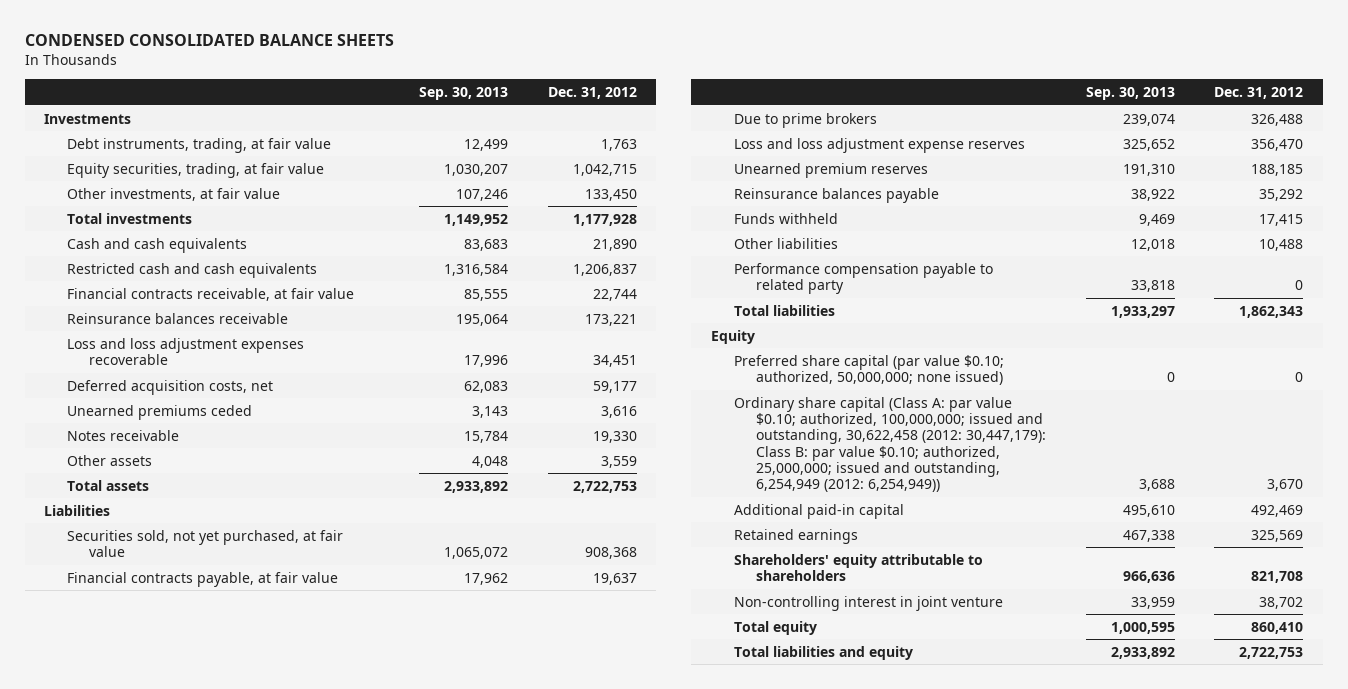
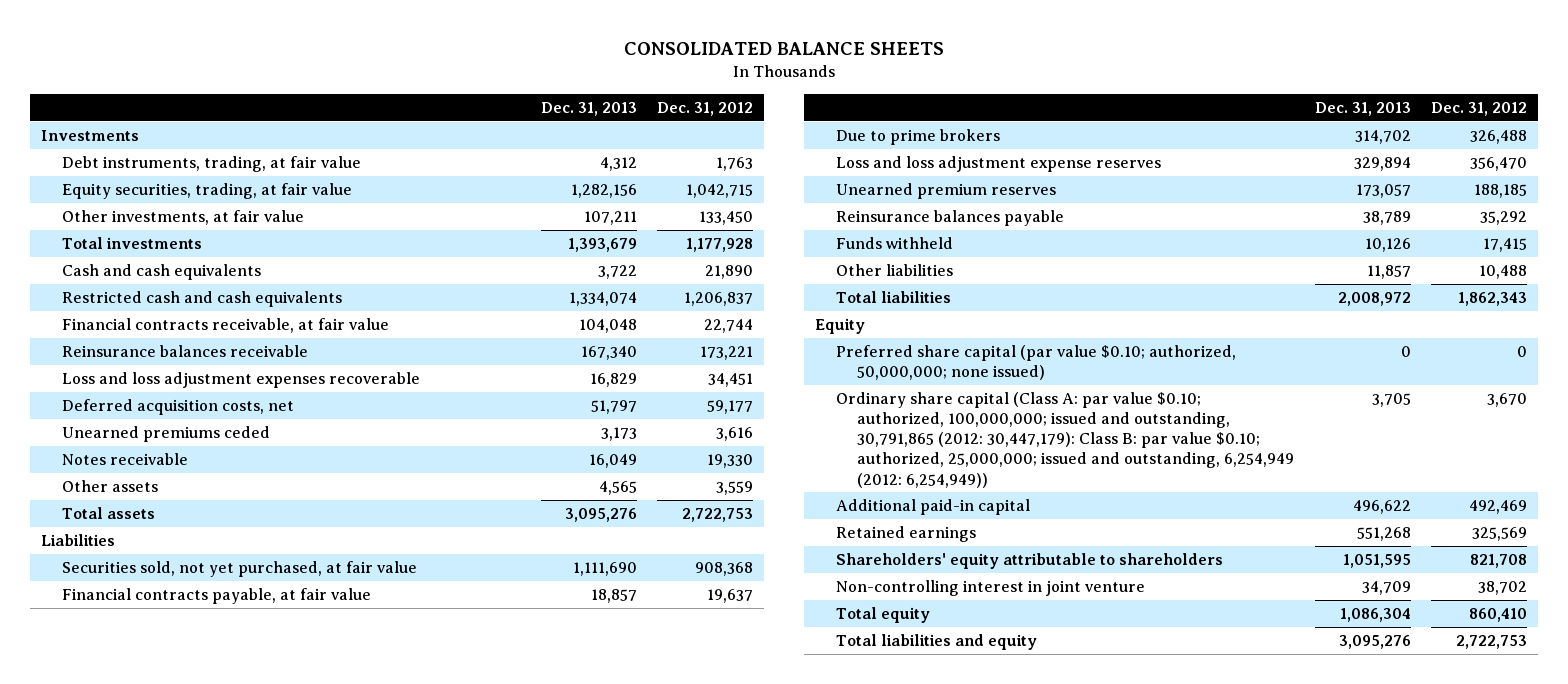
- CONDENSED CONSOLIDATED BALANCE SHEETS
+ CONSOLIDATED BALANCE SHEETS
- | Sep. 30, 2013 | Dec. 31, 2012
+ | Dec. 31, 2013 | Dec. 31, 2012
- Performance compensation payable to related party | 33,818 | 0
- Ordinary share capital (Class A: par value $0.10; authorized, 100,000,000; issued and outstanding, 30,622,458 (2012: 30,447,179): Class B: par value $0.10; authorized, 25,000,000; issued and outstanding, 6,254,949 (2012: 6,254,949)) | 3,688 | 3,670
+ Ordinary share capital (Class A: par value $0.10; authorized, 100,000,000; issued and outstanding, 30,791,865 (2012: 30,447,179): Class B: par value $0.10; authorized, 25,000,000; issued and outstanding, 6,254,949 (2012: 6,254,949)) | 3,705 | 3,670

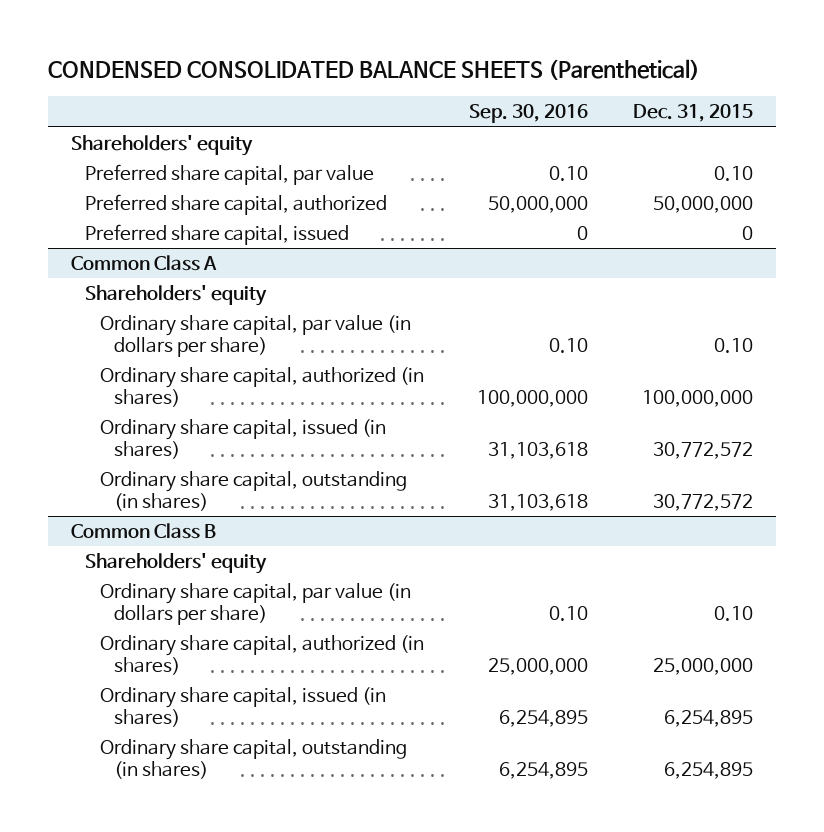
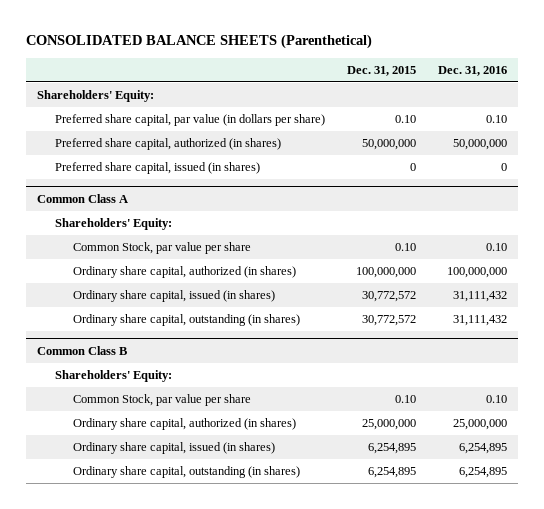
- CONDENSED CONSOLIDATED BALANCE SHEETS (Parenthetical)
+ CONSOLIDATED BALANCE SHEETS (Parenthetical)
- | Sep. 30, 2016 | Dec. 31, 2015
+ | Dec. 31, 2015 | Dec. 31, 2016
- Shareholders' equity
- Preferred share capital, par value | 0.10 | 0.10
- Preferred share capital, authorized | 50,000,000 | 50,000,000
- Preferred share capital, issued | 0 | 0
+ Shareholders' Equity:
+ Preferred share capital, par value (in dollars per share) | 0.10 | 0.10
+ Preferred share capital, authorized (in shares) | 50,000,000 | 50,000,000
+ Preferred share capital, issued (in shares) | 0 | 0
@ Common Class A
- Shareholders' equity
- Ordinary share capital, par value (in dollars per share) | 0.10 | 0.10
+ Shareholders' Equity:
+ Common Stock, par value per share | 0.10 | 0.10
@ Common Class B
- Shareholders' equity
- Ordinary share capital, par value (in dollars per share) | 0.10 | 0.10
+ Shareholders' Equity:
+ Common Stock, par value per share | 0.10 | 0.10

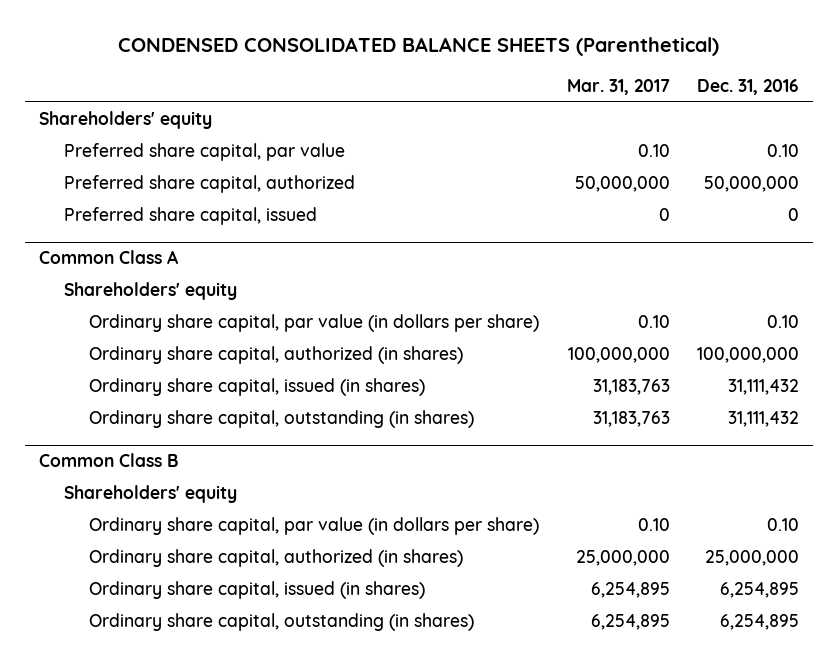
- CONSOLIDATED BALANCE SHEETS (Parenthetical)
+ CONDENSED CONSOLIDATED BALANCE SHEETS (Parenthetical)
- | Dec. 31, 2015 | Dec. 31, 2016
+ | Mar. 31, 2017 | Dec. 31, 2016
- Shareholders' Equity:
- Preferred share capital, par value (in dollars per share) | 0.10 | 0.10
- Preferred share capital, authorized (in shares) | 50,000,000 | 50,000,000
- Preferred share capital, issued (in shares) | 0 | 0
+ Shareholders' equity
+ Preferred share capital, par value | 0.10 | 0.10
+ Preferred share capital, authorized | 50,000,000 | 50,000,000
+ Preferred share capital, issued | 0 | 0
@ Common Class A
- Shareholders' Equity:
- Common Stock, par value per share | 0.10 | 0.10
+ Shareholders' equity
+ Ordinary share capital, par value (in dollars per share) | 0.10 | 0.10
@ Common Class B
- Shareholders' Equity:
- Common Stock, par value per share | 0.10 | 0.10
+ Shareholders' equity
+ Ordinary share capital, par value (in dollars per share) | 0.10 | 0.10

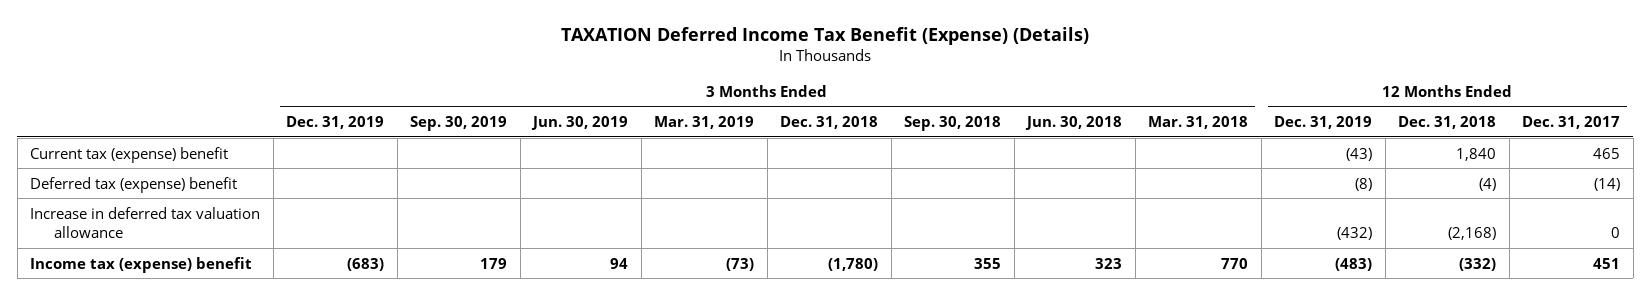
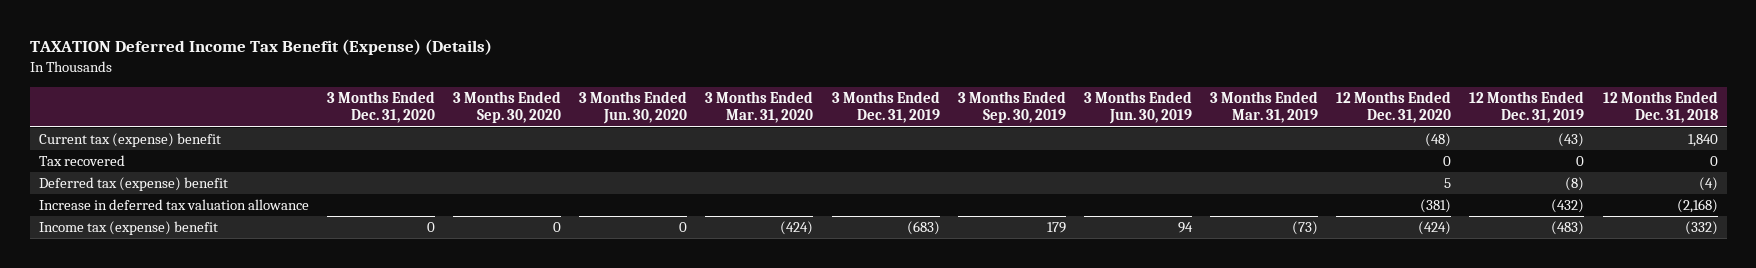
- | 3 Months Ended Dec. 31, 2019 | 3 Months Ended Sep. 30, 2019 | 3 Months Ended Jun. 30, 2019 | 3 Months Ended Mar. 31, 2019 | 3 Months Ended Dec. 31, 2018 | 3 Months Ended Sep. 30, 2018 | 3 Months Ended Jun. 30, 2018 | 3 Months Ended Mar. 31, 2018 | 12 Months Ended Dec. 31, 2019 | 12 Months Ended Dec. 31, 2018 | 12 Months Ended Dec. 31, 2017
+ | 3 Months Ended Dec. 31, 2020 | 3 Months Ended Sep. 30, 2020 | 3 Months Ended Jun. 30, 2020 | 3 Months Ended Mar. 31, 2020 | 3 Months Ended Dec. 31, 2019 | 3 Months Ended Sep. 30, 2019 | 3 Months Ended Jun. 30, 2019 | 3 Months Ended Mar. 31, 2019 | 12 Months Ended Dec. 31, 2020 | 12 Months Ended Dec. 31, 2019 | 12 Months Ended Dec. 31, 2018
+ Tax recovered | | | | | | | | | 0 | 0 | 0

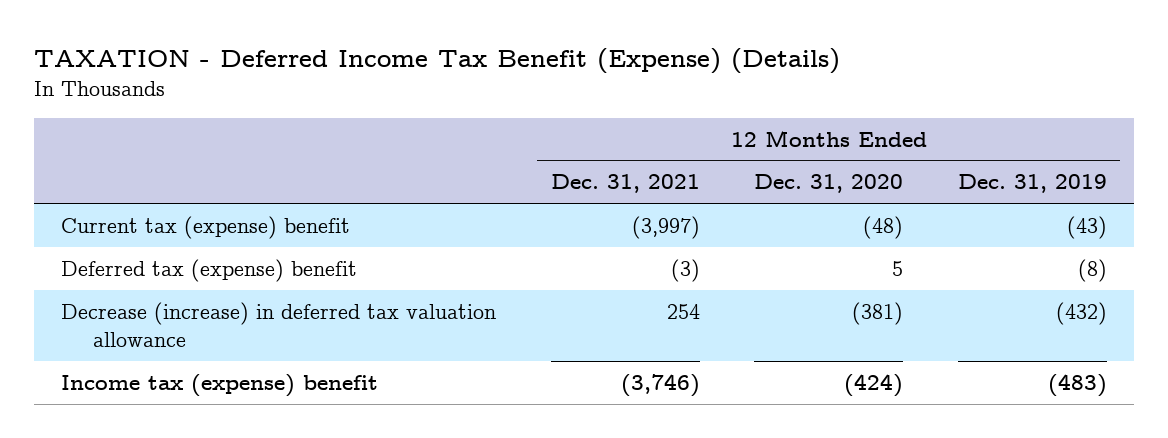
- TAXATION Deferred Income Tax Benefit (Expense) (Details)
+ TAXATION - Deferred Income Tax Benefit (Expense) (Details)
- | 3 Months Ended Dec. 31, 2020 | 3 Months Ended Sep. 30, 2020 | 3 Months Ended Jun. 30, 2020 | 3 Months Ended Mar. 31, 2020 | 3 Months Ended Dec. 31, 2019 | 3 Months Ended Sep. 30, 2019 | 3 Months Ended Jun. 30, 2019 | 3 Months Ended Mar. 31, 2019 | 12 Months Ended Dec. 31, 2020 | 12 Months Ended Dec. 31, 2019 | 12 Months Ended Dec. 31, 2018
+ | 12 Months Ended Dec. 31, 2021 | 12 Months Ended Dec. 31, 2020 | 12 Months Ended Dec. 31, 2019
- Tax recovered | | | | | | | | | 0 | 0 | 0
- Increase in deferred tax valuation allowance | | | | | | | | | (381) | (432) | (2,168)
+ Decrease (increase) in deferred tax valuation allowance | 254 | (381) | (432)

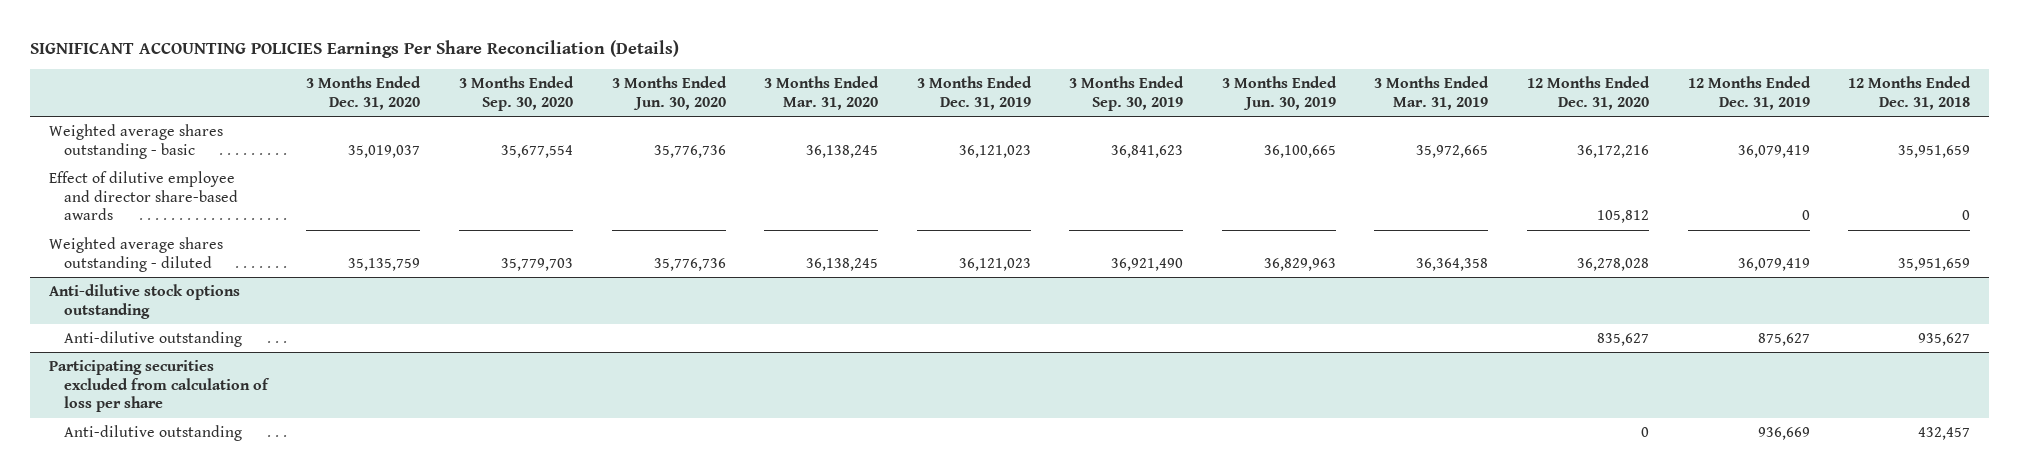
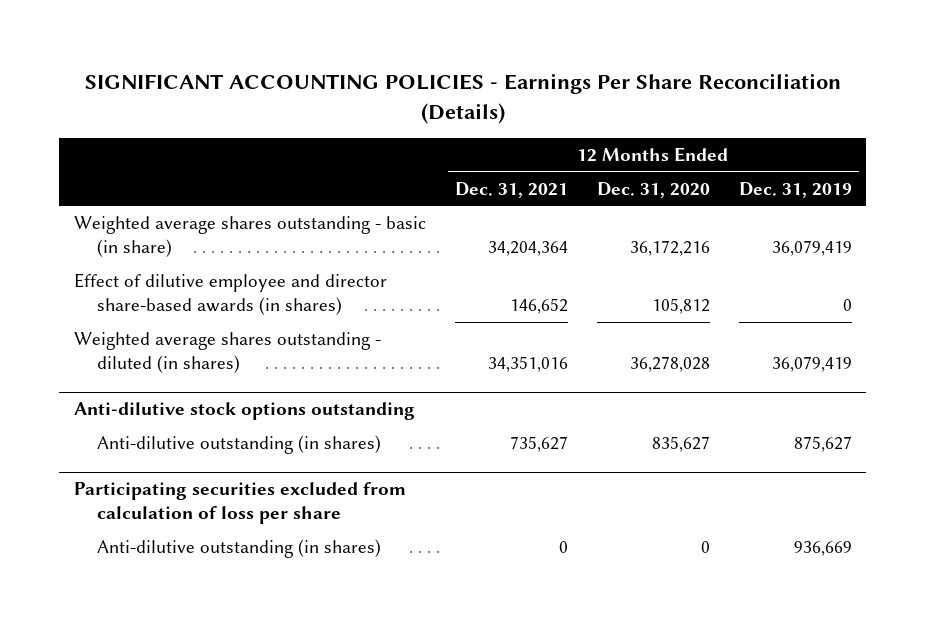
- SIGNIFICANT ACCOUNTING POLICIES Earnings Per Share Reconciliation (Details)
+ SIGNIFICANT ACCOUNTING POLICIES - Earnings Per Share Reconciliation (Details)
- | 3 Months Ended Dec. 31, 2020 | 3 Months Ended Sep. 30, 2020 | 3 Months Ended Jun. 30, 2020 | 3 Months Ended Mar. 31, 2020 | 3 Months Ended Dec. 31, 2019 | 3 Months Ended Sep. 30, 2019 | 3 Months Ended Jun. 30, 2019 | 3 Months Ended Mar. 31, 2019 | 12 Months Ended Dec. 31, 2020 | 12 Months Ended Dec. 31, 2019 | 12 Months Ended Dec. 31, 2018
+ | 12 Months Ended Dec. 31, 2021 | 12 Months Ended Dec. 31, 2020 | 12 Months Ended Dec. 31, 2019
- Weighted average shares outstanding - basic | 35,019,037 | 35,677,554 | 35,776,736 | 36,138,245 | 36,121,023 | 36,841,623 | 36,100,665 | 35,972,665 | 36,172,216 | 36,079,419 | 35,951,659
- Effect of dilutive employee and director share-based awards | | | | | | | | | 105,812 | 0 | 0
- Weighted average shares outstanding - diluted | 35,135,759 | 35,779,703 | 35,776,736 | 36,138,245 | 36,121,023 | 36,921,490 | 36,829,963 | 36,364,358 | 36,278,028 | 36,079,419 | 35,951,659
+ Weighted average shares outstanding - basic (in share) | 34,204,364 | 36,172,216 | 36,079,419
+ Effect of dilutive employee and director share-based awards (in shares) | 146,652 | 105,812 | 0
+ Weighted average shares outstanding - diluted (in shares) | 34,351,016 | 36,278,028 | 36,079,419
@ Anti-dilutive stock options outstanding
- Anti-dilutive outstanding | | | | | | | | | 835,627 | 875,627 | 935,627
+ Anti-dilutive outstanding (in shares) | 735,627 | 835,627 | 875,627
@ Participating securities excluded from calculation of loss per share
- Anti-dilutive outstanding | | | | | | | | | 0 | 936,669 | 432,457
+ Anti-dilutive outstanding (in shares) | 0 | 0 | 936,669

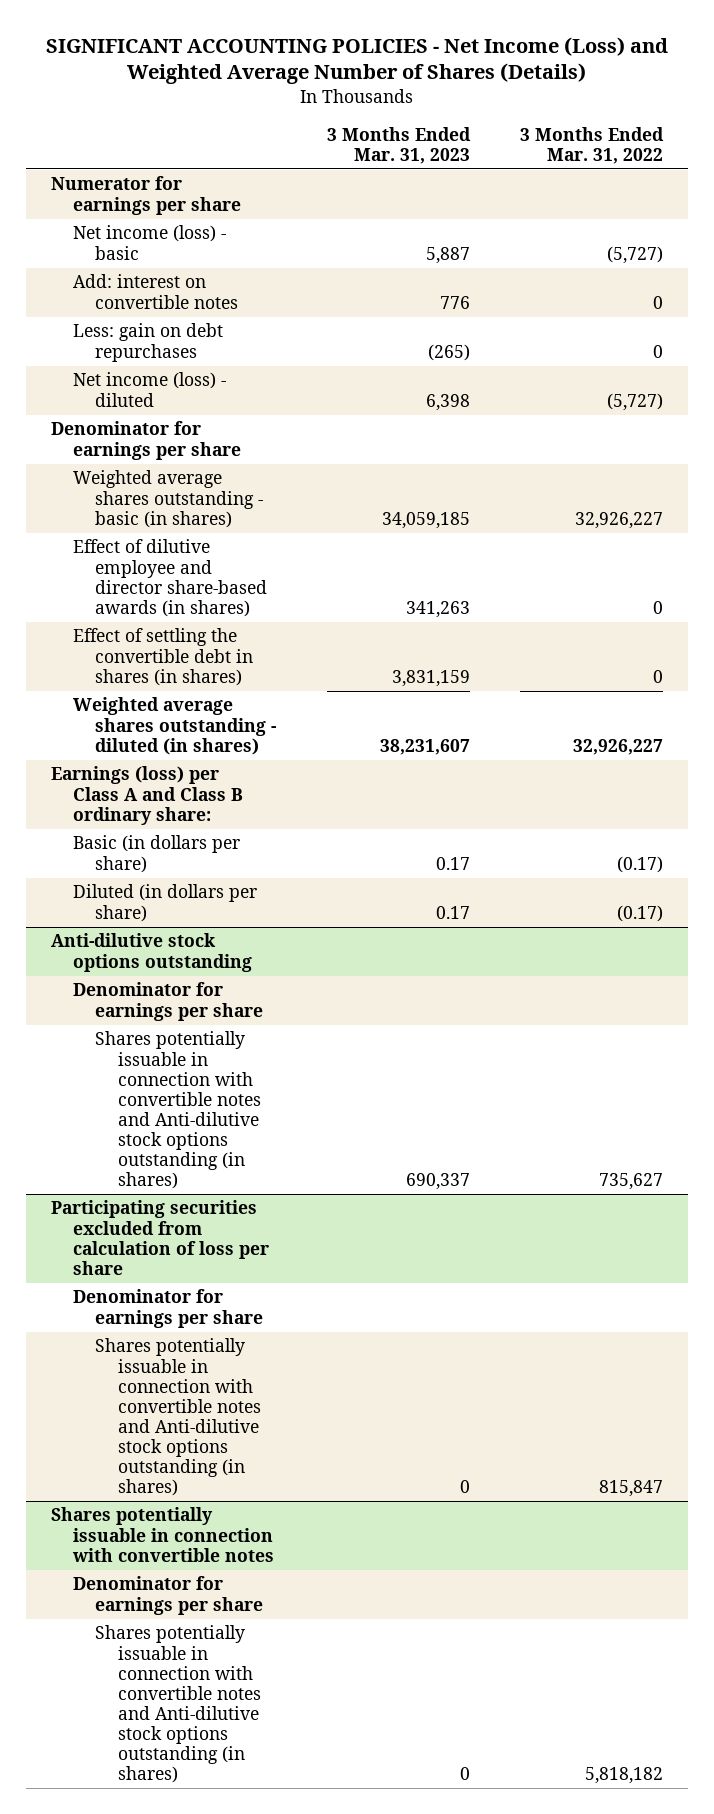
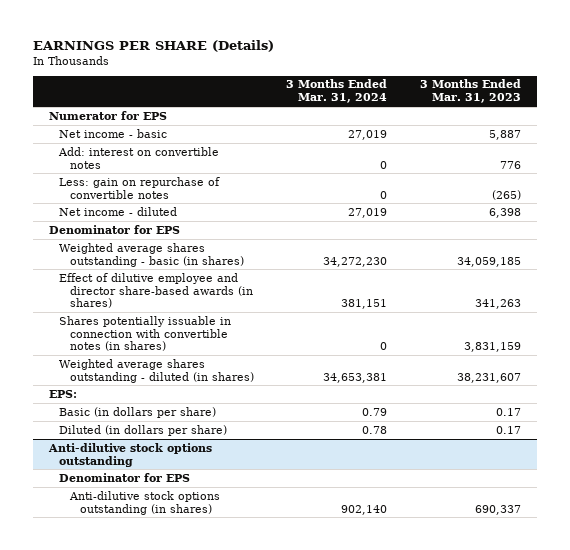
- SIGNIFICANT ACCOUNTING POLICIES - Net Income (Loss) and Weighted Average Number of Shares (Details)
+ EARNINGS PER SHARE (Details)
- | 3 Months Ended Mar. 31, 2023 | 3 Months Ended Mar. 31, 2022
+ | 3 Months Ended Mar. 31, 2024 | 3 Months Ended Mar. 31, 2023
- Numerator for earnings per share
- Net income (loss) - basic | 5,887 | (5,727)
+ Numerator for EPS
+ Net income - basic | 27,019 | 5,887
- Less: gain on debt repurchases | (265) | 0
- Net income (loss) - diluted | 6,398 | (5,727)
- Denominator for earnings per share
+ Less: gain on repurchase of convertible notes | 0 | (265)
+ Net income - diluted | 27,019 | 6,398
+ Denominator for EPS
- Effect of settling the convertible debt in shares (in shares) | 3,831,159 | 0
+ Shares potentially issuable in connection with convertible notes (in shares) | 0 | 3,831,159
- Earnings (loss) per Class A and Class B ordinary share:
+ EPS:
@ Anti-dilutive stock options outstanding
- Denominator for earnings per share
- Shares potentially issuable in connection with convertible notes and Anti-dilutive stock options outstanding (in shares) | 690,337 | 735,627
- Participating securities excluded from calculation of loss per share
- Denominator for earnings per share
- Shares potentially issuable in connection with convertible notes and Anti-dilutive stock options outstanding (in shares) | 0 | 815,847
- Shares potentially issuable in connection with convertible notes
- Denominator for earnings per share
- Shares potentially issuable in connection with convertible notes and Anti-dilutive stock options outstanding (in shares) | 0 | 5,818,182
@ Anti-dilutive stock options outstanding
+ Denominator for EPS
+ Anti-dilutive stock options outstanding (in shares) | 902,140 | 690,337

